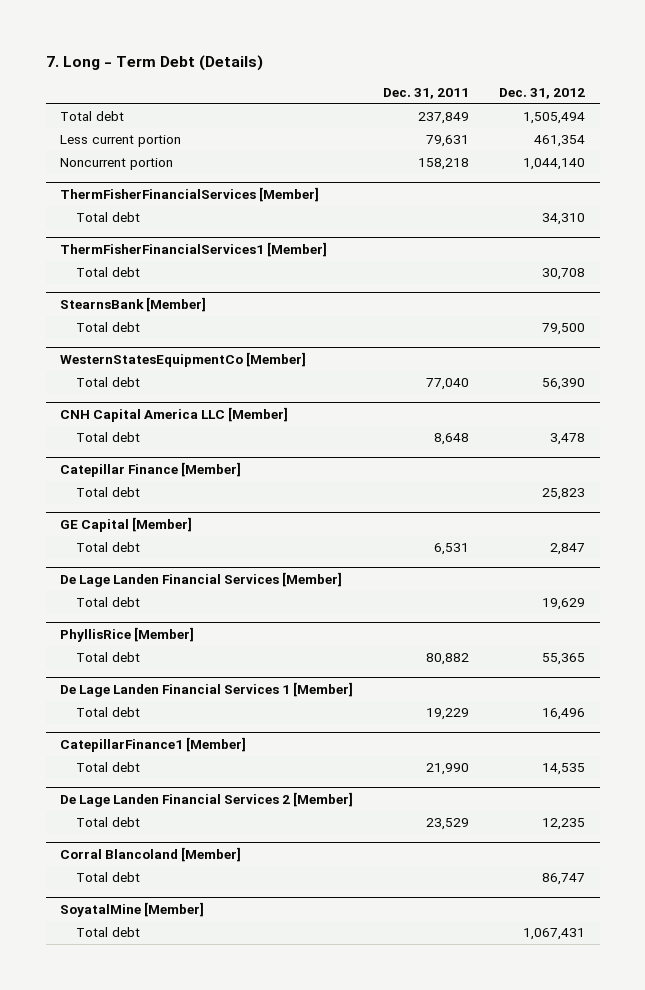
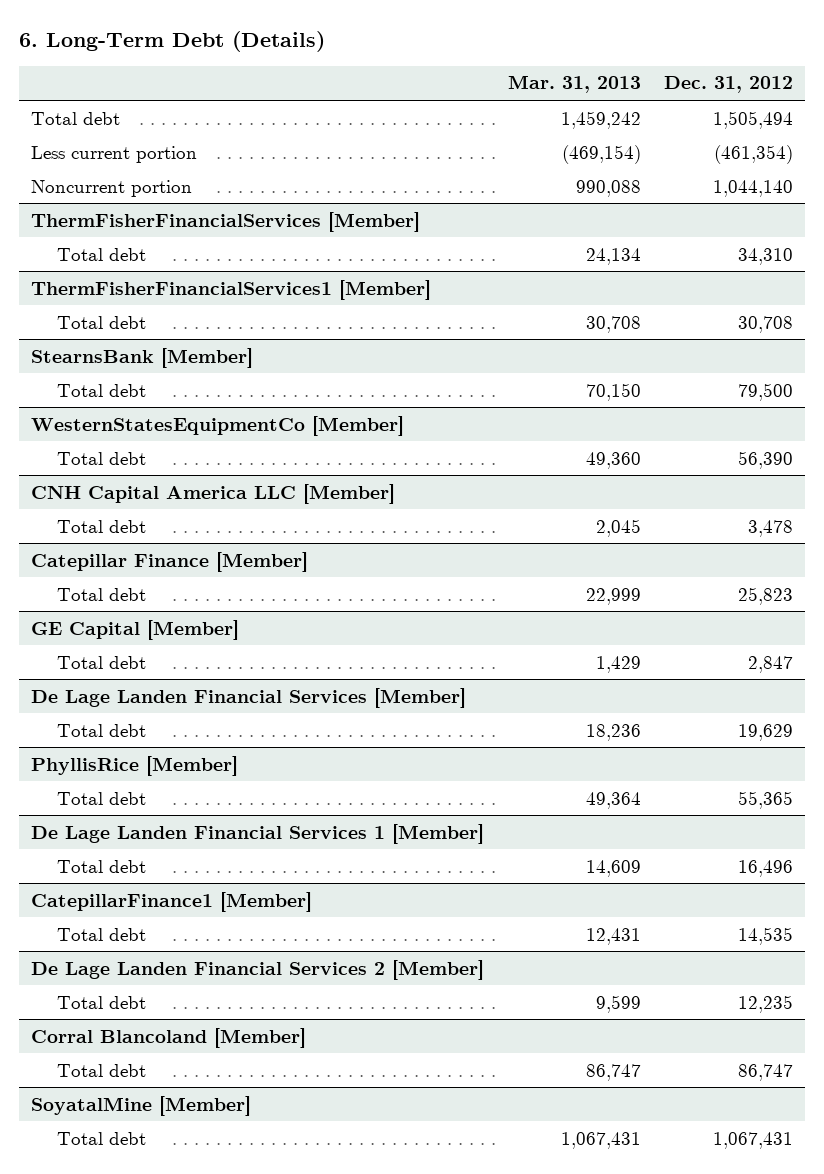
- 7. Long - Term Debt (Details)
+ 6. Long-Term Debt (Details)
- | Dec. 31, 2011 | Dec. 31, 2012
+ | Mar. 31, 2013 | Dec. 31, 2012
- Less current portion | 79,631 | 461,354
+ Less current portion | (469,154) | (461,354)

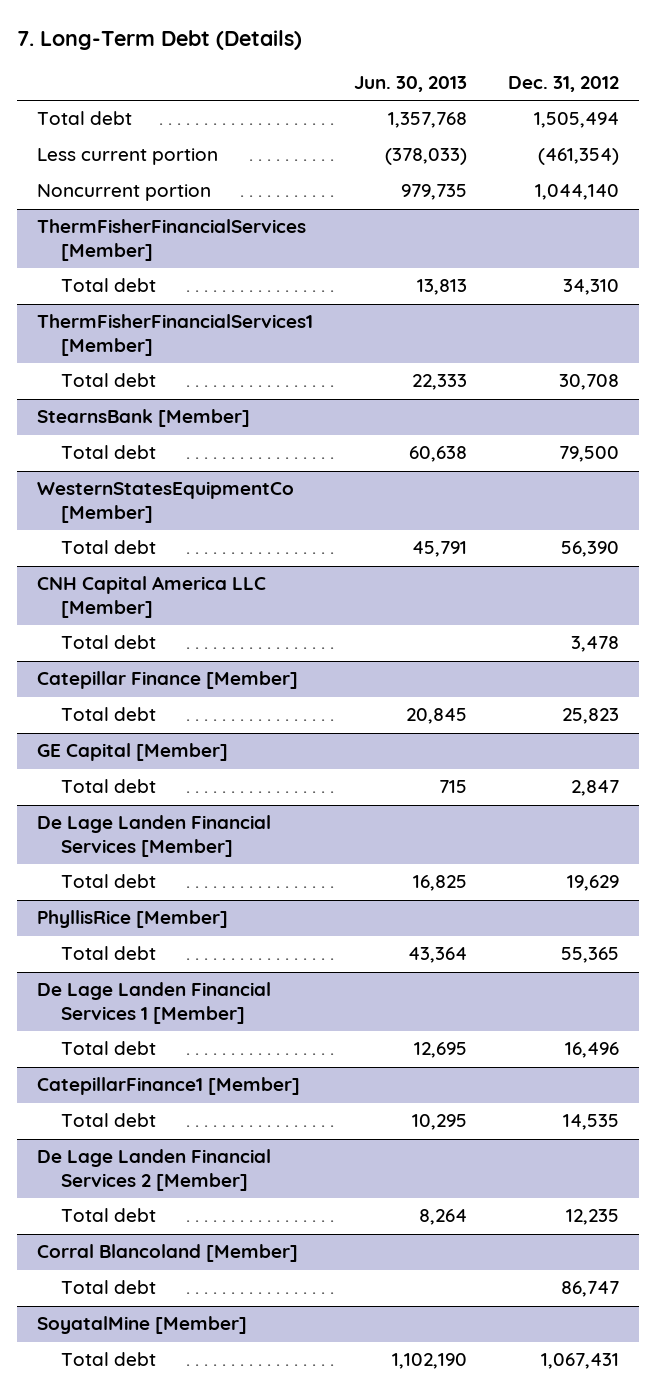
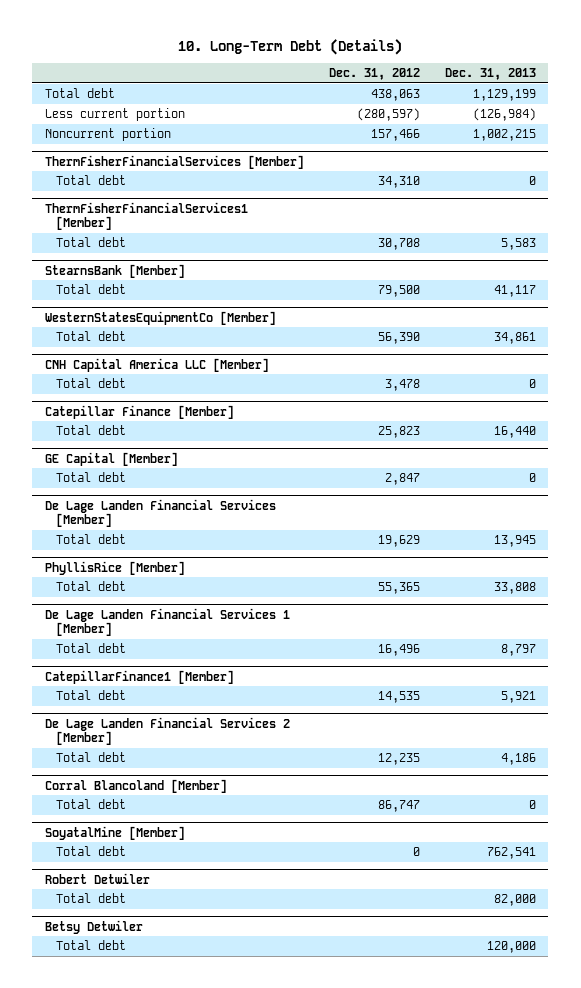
- 7. Long-Term Debt (Details)
+ 10. Long-Term Debt (Details)
- | Jun. 30, 2013 | Dec. 31, 2012
+ | Dec. 31, 2012 | Dec. 31, 2013
- Total debt | 1,357,768 | 1,505,494
- Less current portion | (378,033) | (461,354)
- Noncurrent portion | 979,735 | 1,044,140
+ Total debt | 438,063 | 1,129,199
+ Less current portion | (280,597) | (126,984)
+ Noncurrent portion | 157,466 | 1,002,215
@ SoyatalMine [Member]
- Total debt | 1,102,190 | 1,067,431
+ Total debt | 0 | 762,541
+ Robert Detwiler
+ Total debt | | 82,000
+ Betsy Detwiler
+ Total debt | | 120,000

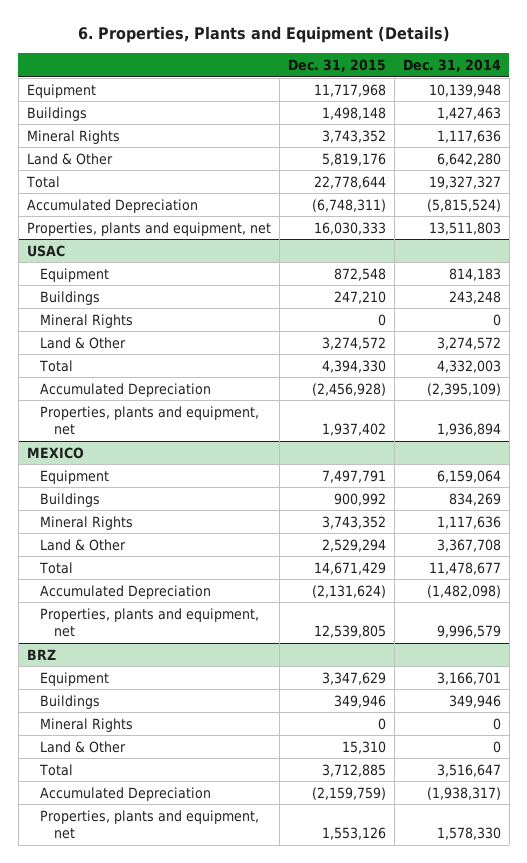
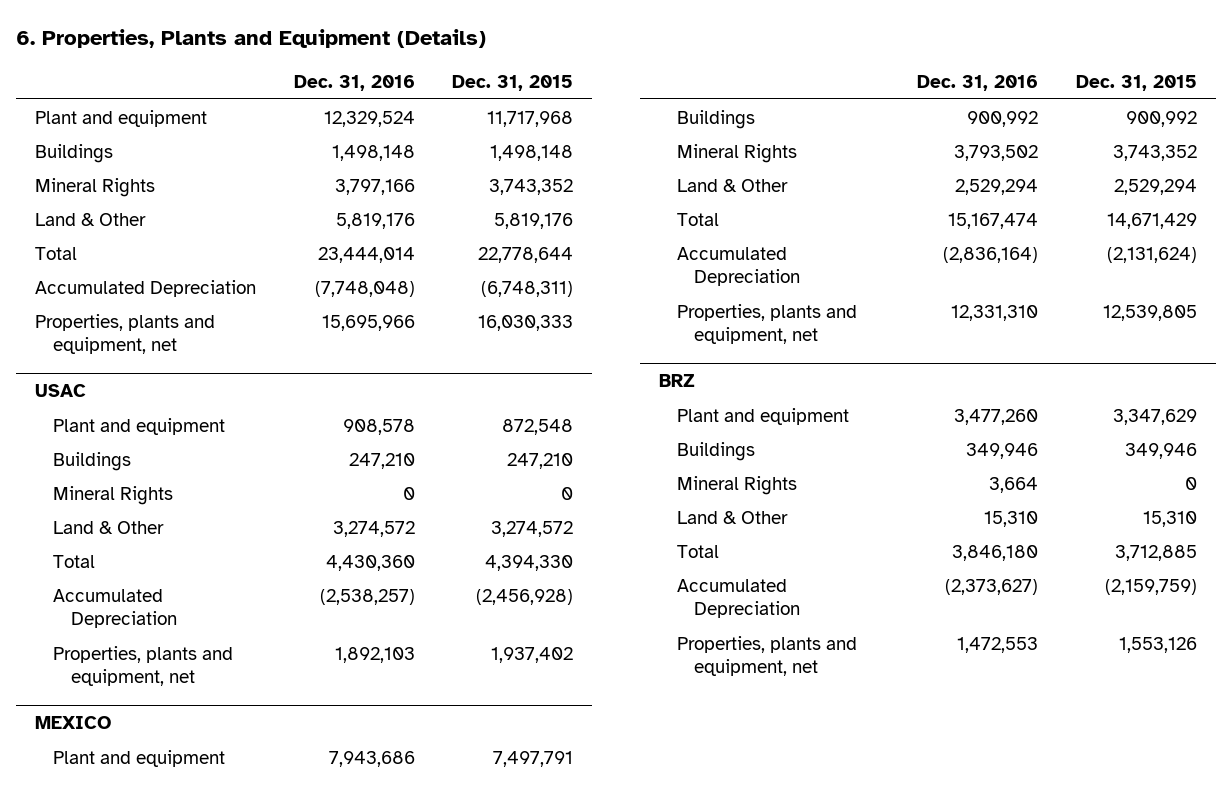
- | Dec. 31, 2015 | Dec. 31, 2014
+ | Dec. 31, 2016 | Dec. 31, 2015
- Equipment | 11,717,968 | 10,139,948
+ Plant and equipment | 12,329,524 | 11,717,968
@ USAC
- Equipment | 872,548 | 814,183
+ Plant and equipment | 908,578 | 872,548
@ MEXICO
- Equipment | 7,497,791 | 6,159,064
+ Plant and equipment | 7,943,686 | 7,497,791
@ BRZ
- Equipment | 3,347,629 | 3,166,701
+ Plant and equipment | 3,477,260 | 3,347,629

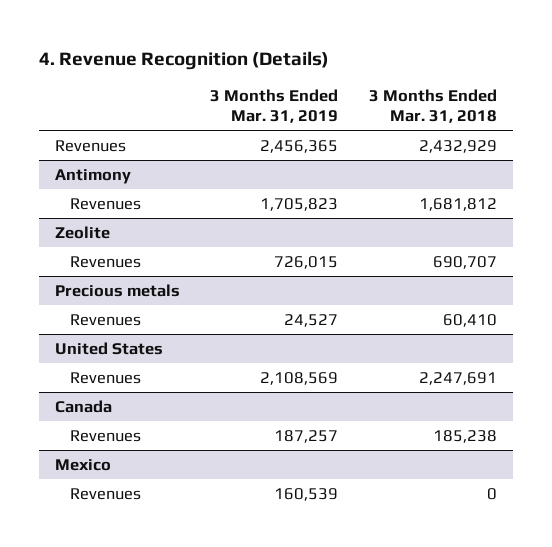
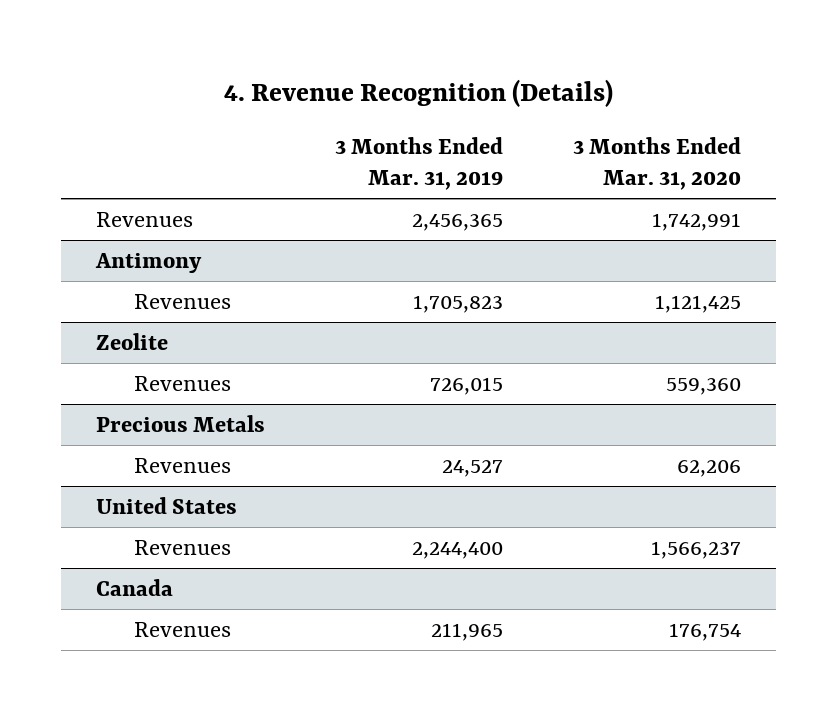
- | 3 Months Ended Mar. 31, 2019 | 3 Months Ended Mar. 31, 2018
+ | 3 Months Ended Mar. 31, 2019 | 3 Months Ended Mar. 31, 2020
- Precious metals
+ Precious Metals
@ United States
- Revenues | 2,108,569 | 2,247,691
+ Revenues | 2,244,400 | 1,566,237
@ Canada
- Revenues | 187,257 | 185,238
- Mexico
- Revenues | 160,539 | 0
@ Canada
+ Revenues | 211,965 | 176,754

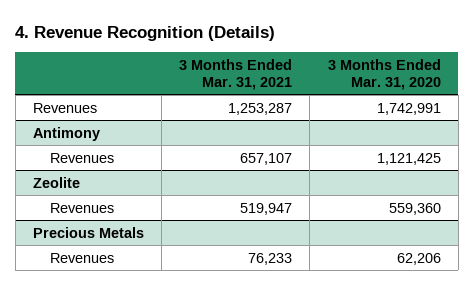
- | 3 Months Ended Mar. 31, 2019 | 3 Months Ended Mar. 31, 2020
+ | 3 Months Ended Mar. 31, 2021 | 3 Months Ended Mar. 31, 2020
- United States
- Revenues | 2,244,400 | 1,566,237
- Canada
- Revenues | 211,965 | 176,754

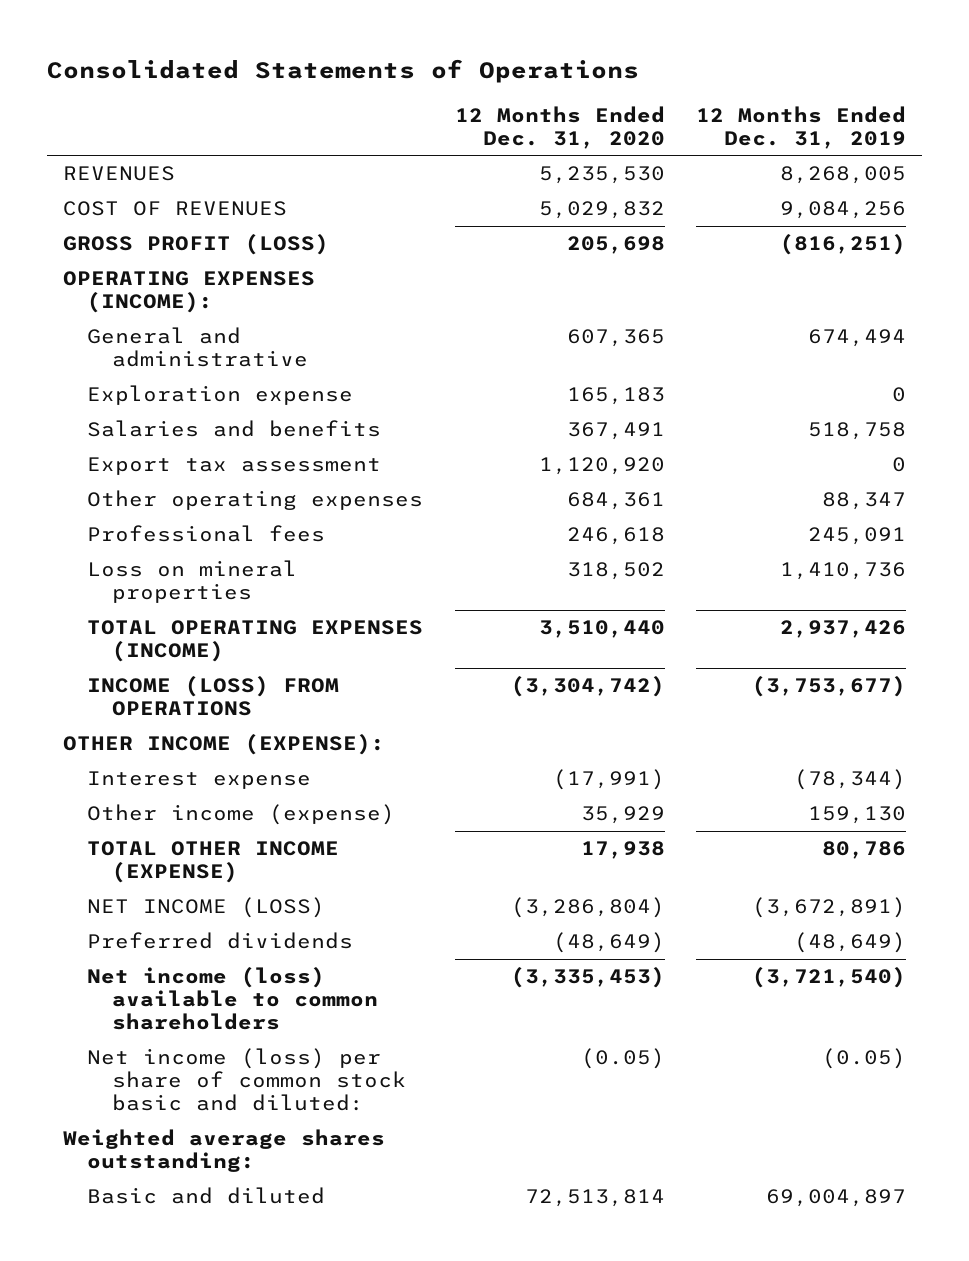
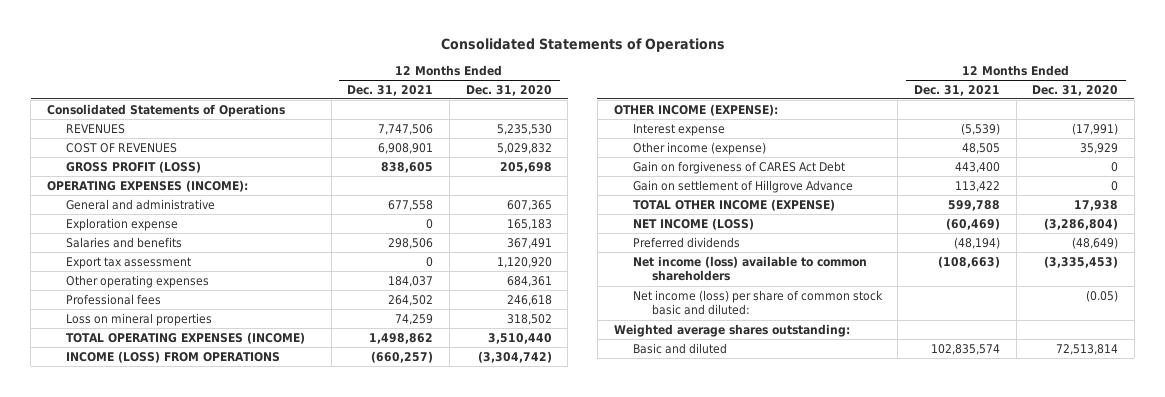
- | 12 Months Ended Dec. 31, 2020 | 12 Months Ended Dec. 31, 2019
+ | 12 Months Ended Dec. 31, 2021 | 12 Months Ended Dec. 31, 2020
+ Consolidated Statements of Operations
+ Gain on forgiveness of CARES Act Debt | 443,400 | 0
+ Gain on settlement of Hillgrove Advance | 113,422 | 0

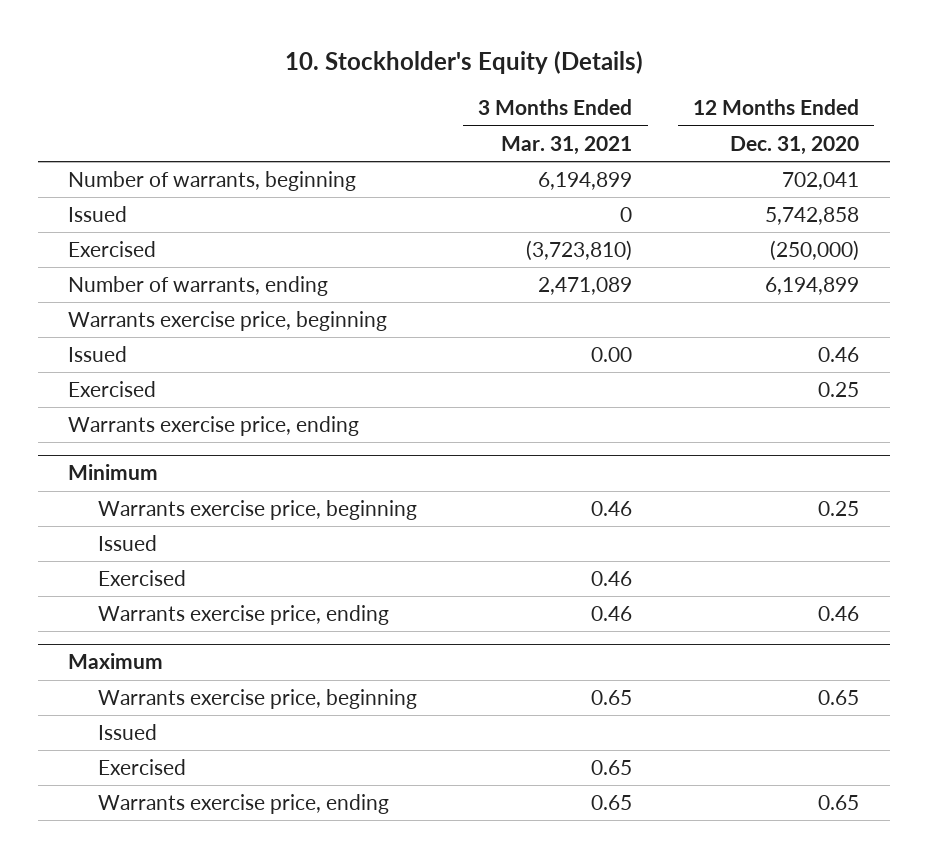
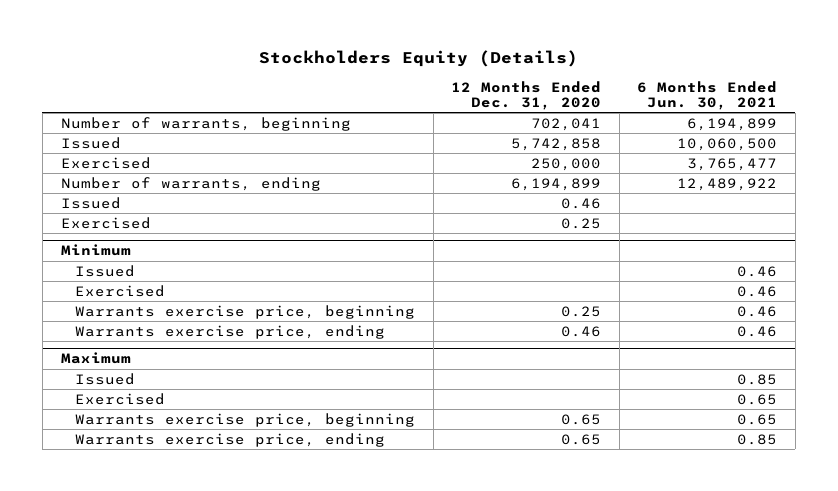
- 10. Stockholder's Equity (Details)
+ Stockholders Equity (Details)
- | 3 Months Ended Mar. 31, 2021 | 12 Months Ended Dec. 31, 2020
+ | 12 Months Ended Dec. 31, 2020 | 6 Months Ended Jun. 30, 2021
- Exercised | (3,723,810) | (250,000)
+ Exercised | 250,000 | 3,765,477
- Warrants exercise price, beginning
- Warrants exercise price, ending
@ Minimum
moved down: Warrants exercise price, beginning | 0.25 | 0.46
@ Maximum
moved down: Warrants exercise price, beginning | 0.65 | 0.65

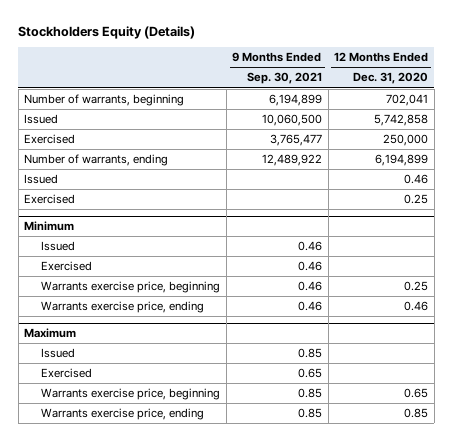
- | 12 Months Ended Dec. 31, 2020 | 6 Months Ended Jun. 30, 2021
+ | 9 Months Ended Sep. 30, 2021 | 12 Months Ended Dec. 31, 2020
@ Maximum
- Warrants exercise price, ending | 0.65 | 0.85
+ Warrants exercise price, ending | 0.85 | 0.85

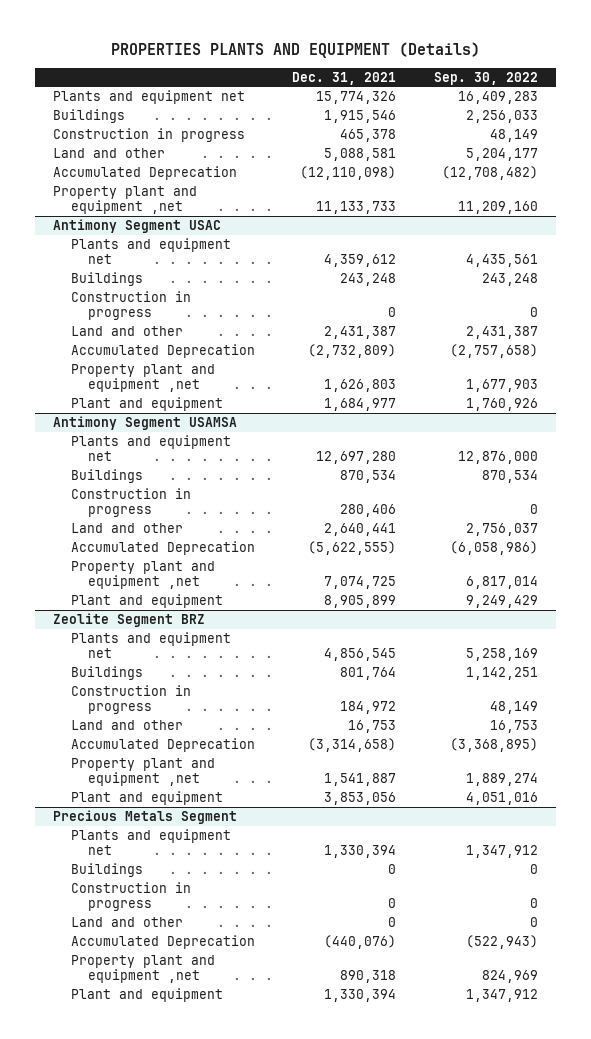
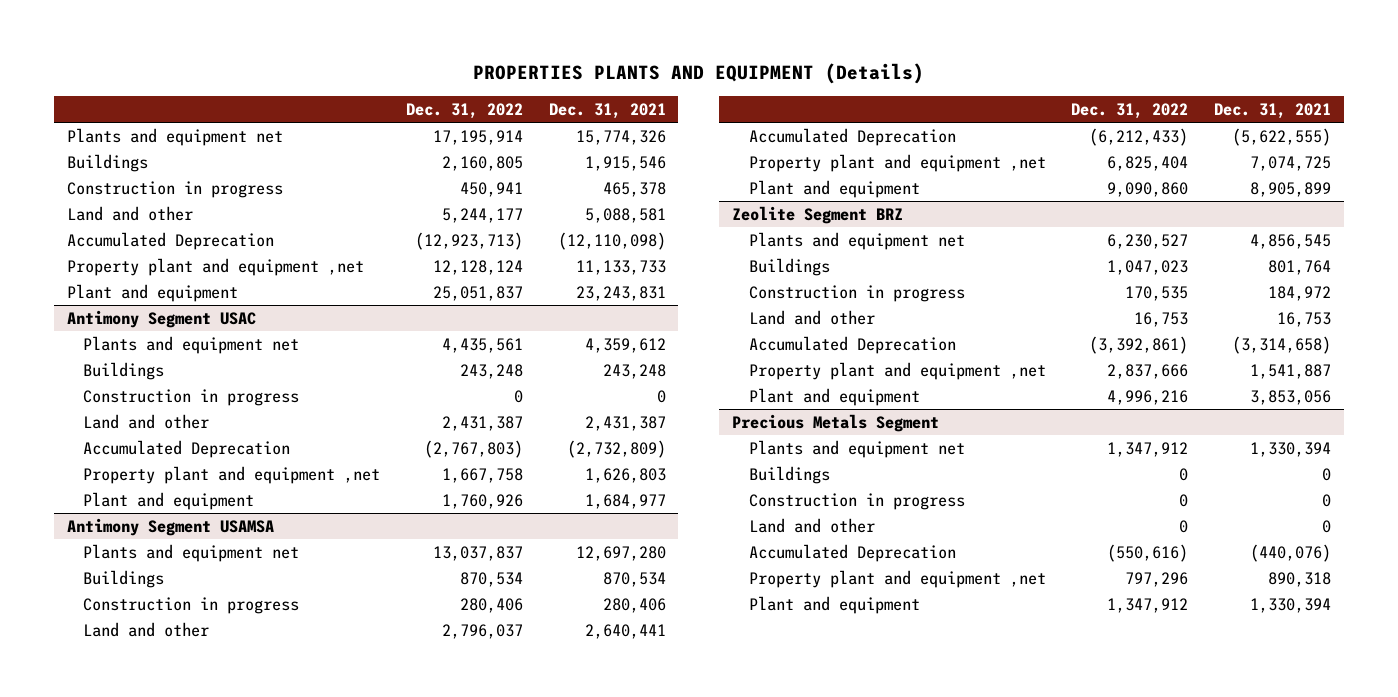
- | Dec. 31, 2021 | Sep. 30, 2022
+ | Dec. 31, 2022 | Dec. 31, 2021
+ Plant and equipment | 25,051,837 | 23,243,831

